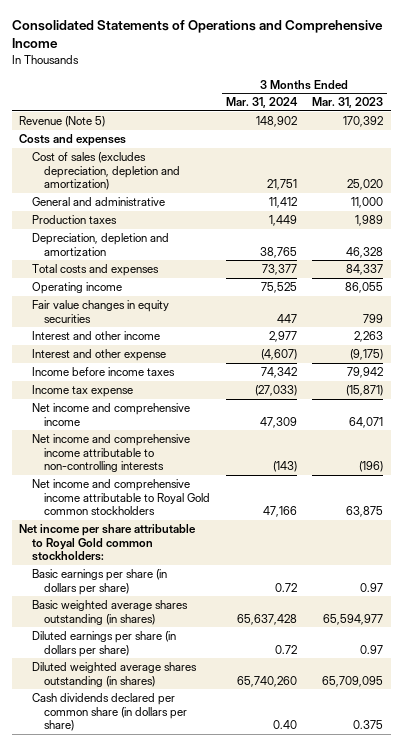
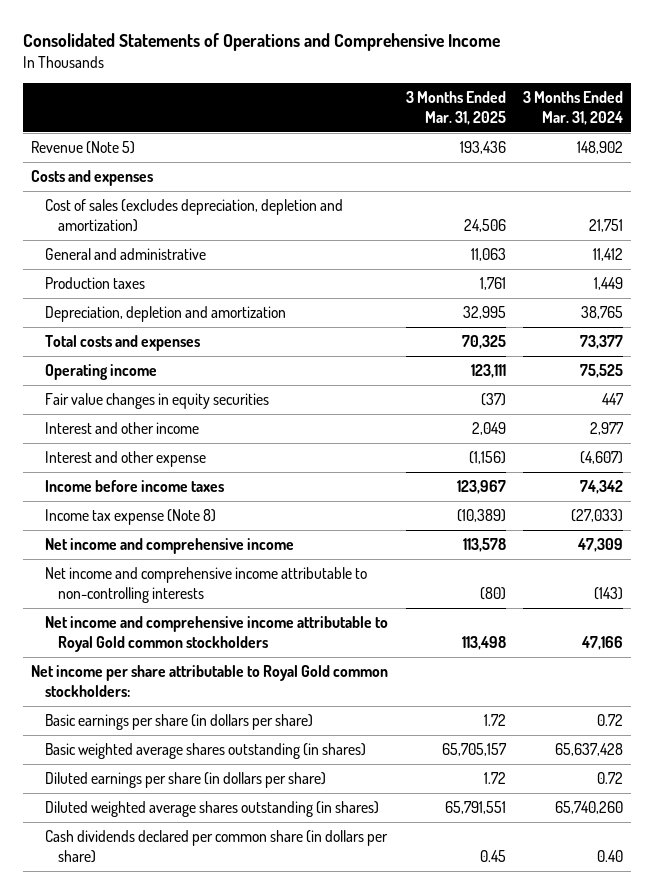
- | 3 Months Ended Mar. 31, 2024 | 3 Months Ended Mar. 31, 2023
+ | 3 Months Ended Mar. 31, 2025 | 3 Months Ended Mar. 31, 2024
- Income tax expense | (27,033) | (15,871)
+ Income tax expense (Note 8) | (10,389) | (27,033)

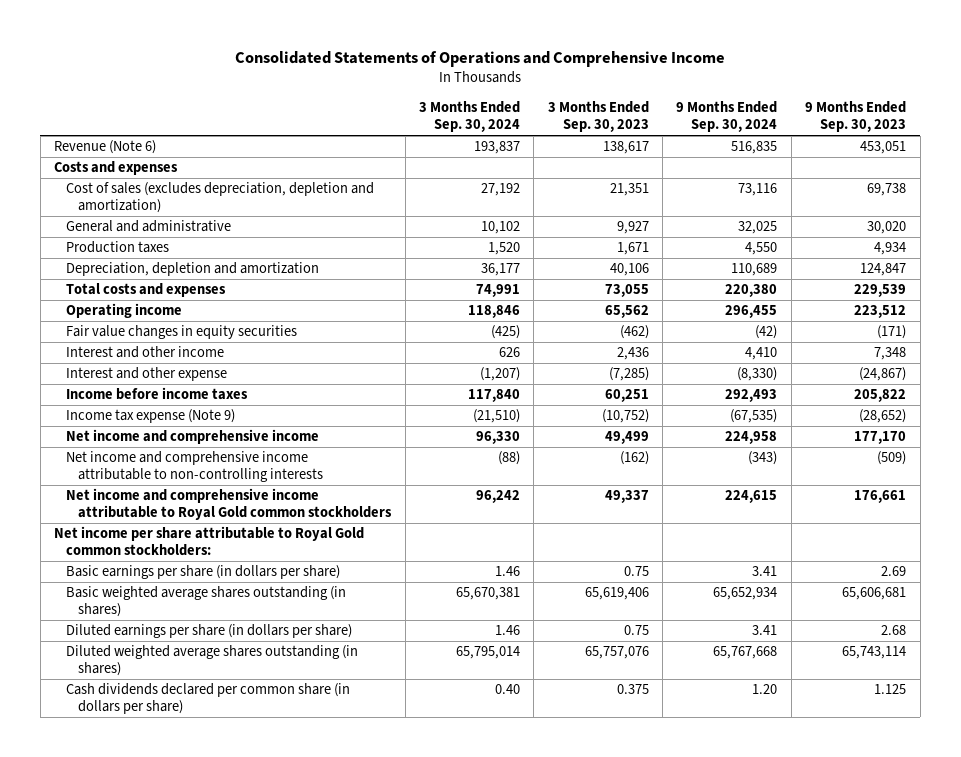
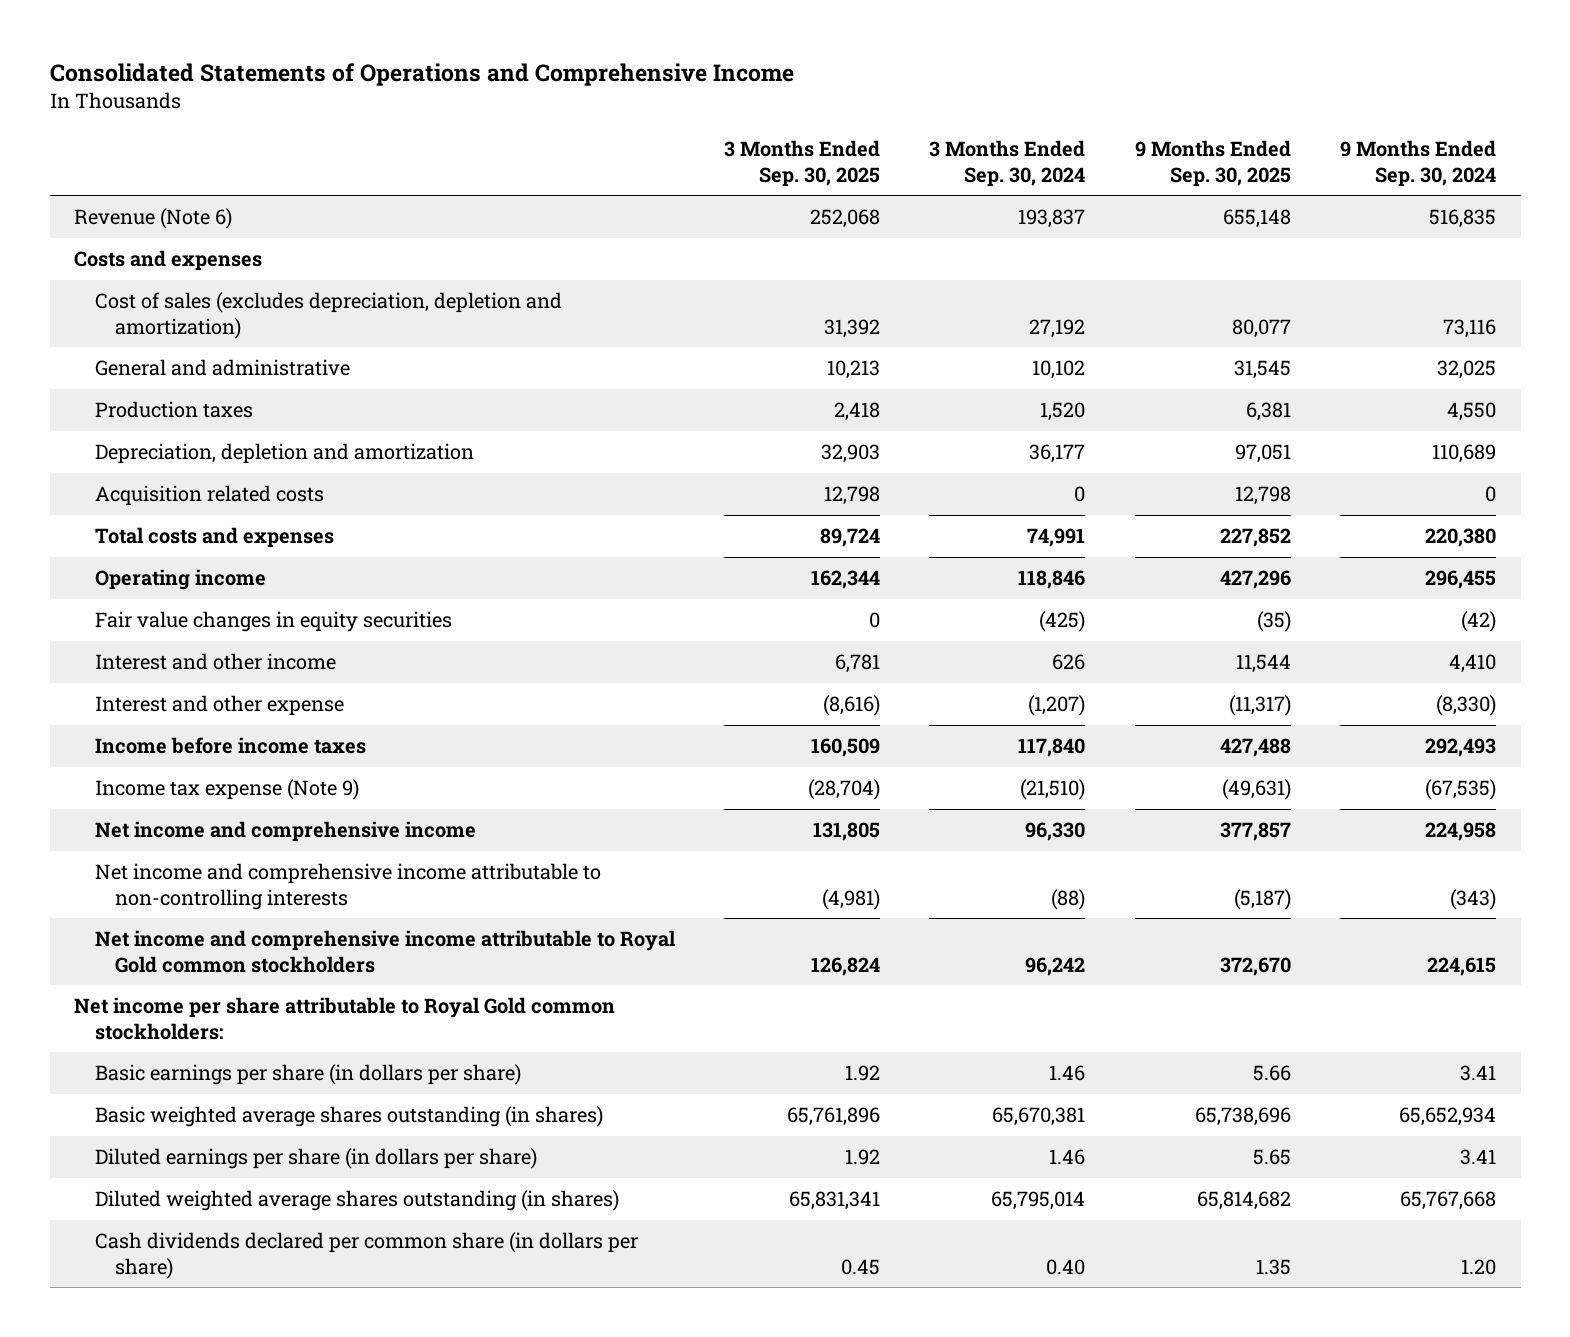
- | 3 Months Ended Sep. 30, 2024 | 3 Months Ended Sep. 30, 2023 | 9 Months Ended Sep. 30, 2024 | 9 Months Ended Sep. 30, 2023
+ | 3 Months Ended Sep. 30, 2025 | 3 Months Ended Sep. 30, 2024 | 9 Months Ended Sep. 30, 2025 | 9 Months Ended Sep. 30, 2024
+ Acquisition related costs | 12,798 | 0 | 12,798 | 0

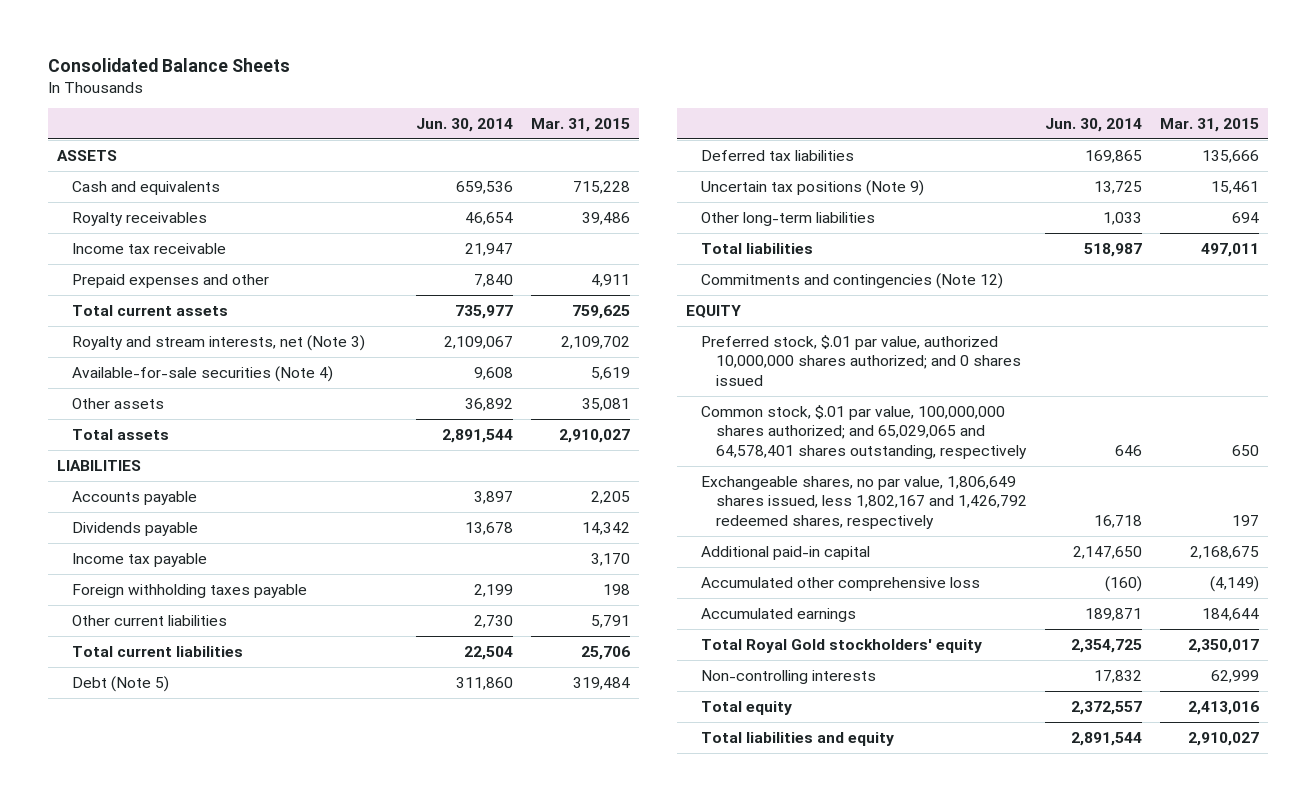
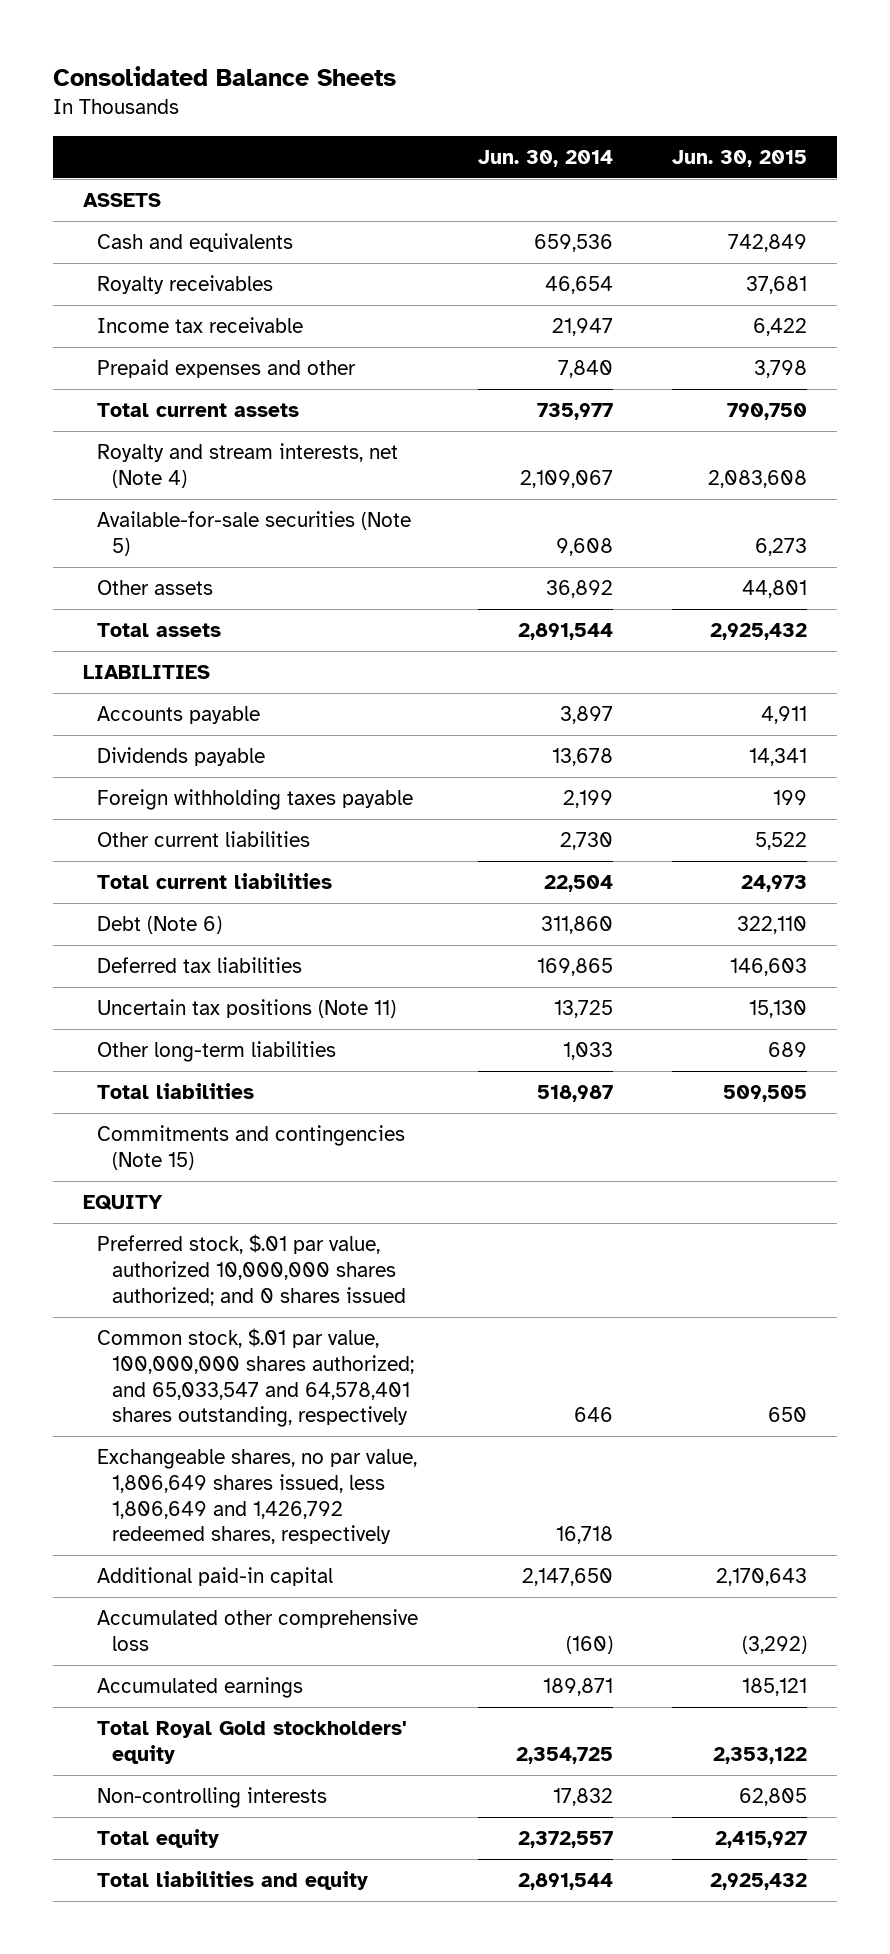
- | Jun. 30, 2014 | Mar. 31, 2015
+ | Jun. 30, 2014 | Jun. 30, 2015
- Royalty and stream interests, net (Note 3) | 2,109,067 | 2,109,702
- Available-for-sale securities (Note 4) | 9,608 | 5,619
+ Royalty and stream interests, net (Note 4) | 2,109,067 | 2,083,608
+ Available-for-sale securities (Note 5) | 9,608 | 6,273
- Income tax payable | | 3,170
- Debt (Note 5) | 311,860 | 319,484
+ Debt (Note 6) | 311,860 | 322,110
- Uncertain tax positions (Note 9) | 13,725 | 15,461
+ Uncertain tax positions (Note 11) | 13,725 | 15,130
- Commitments and contingencies (Note 12)
+ Commitments and contingencies (Note 15)
- Common stock, $.01 par value, 100,000,000 shares authorized; and 65,029,065 and 64,578,401 shares outstanding, respectively | 646 | 650
- Exchangeable shares, no par value, 1,806,649 shares issued, less 1,802,167 and 1,426,792 redeemed shares, respectively | 16,718 | 197
+ Common stock, $.01 par value, 100,000,000 shares authorized; and 65,033,547 and 64,578,401 shares outstanding, respectively | 646 | 650
+ Exchangeable shares, no par value, 1,806,649 shares issued, less 1,806,649 and 1,426,792 redeemed shares, respectively | 16,718 |

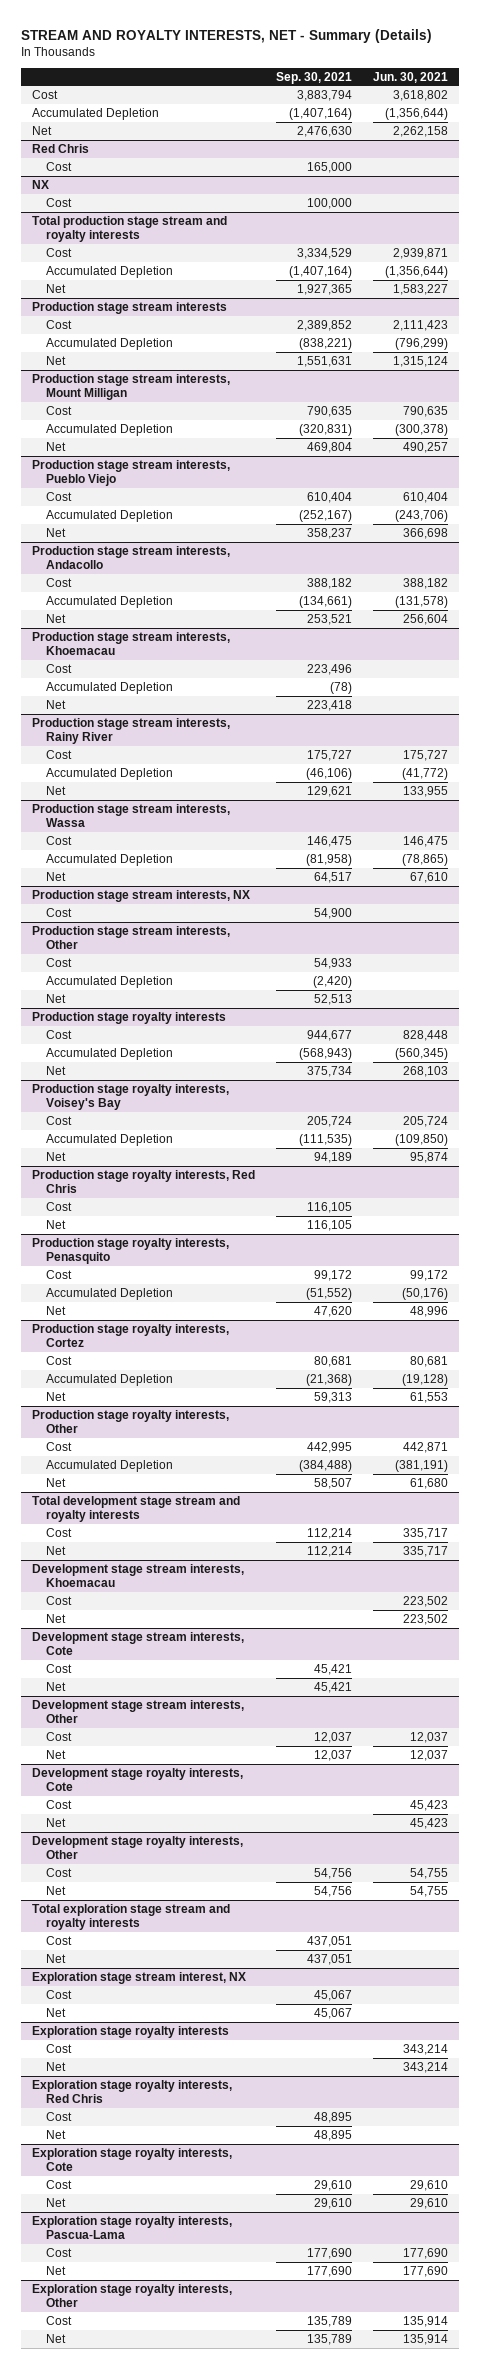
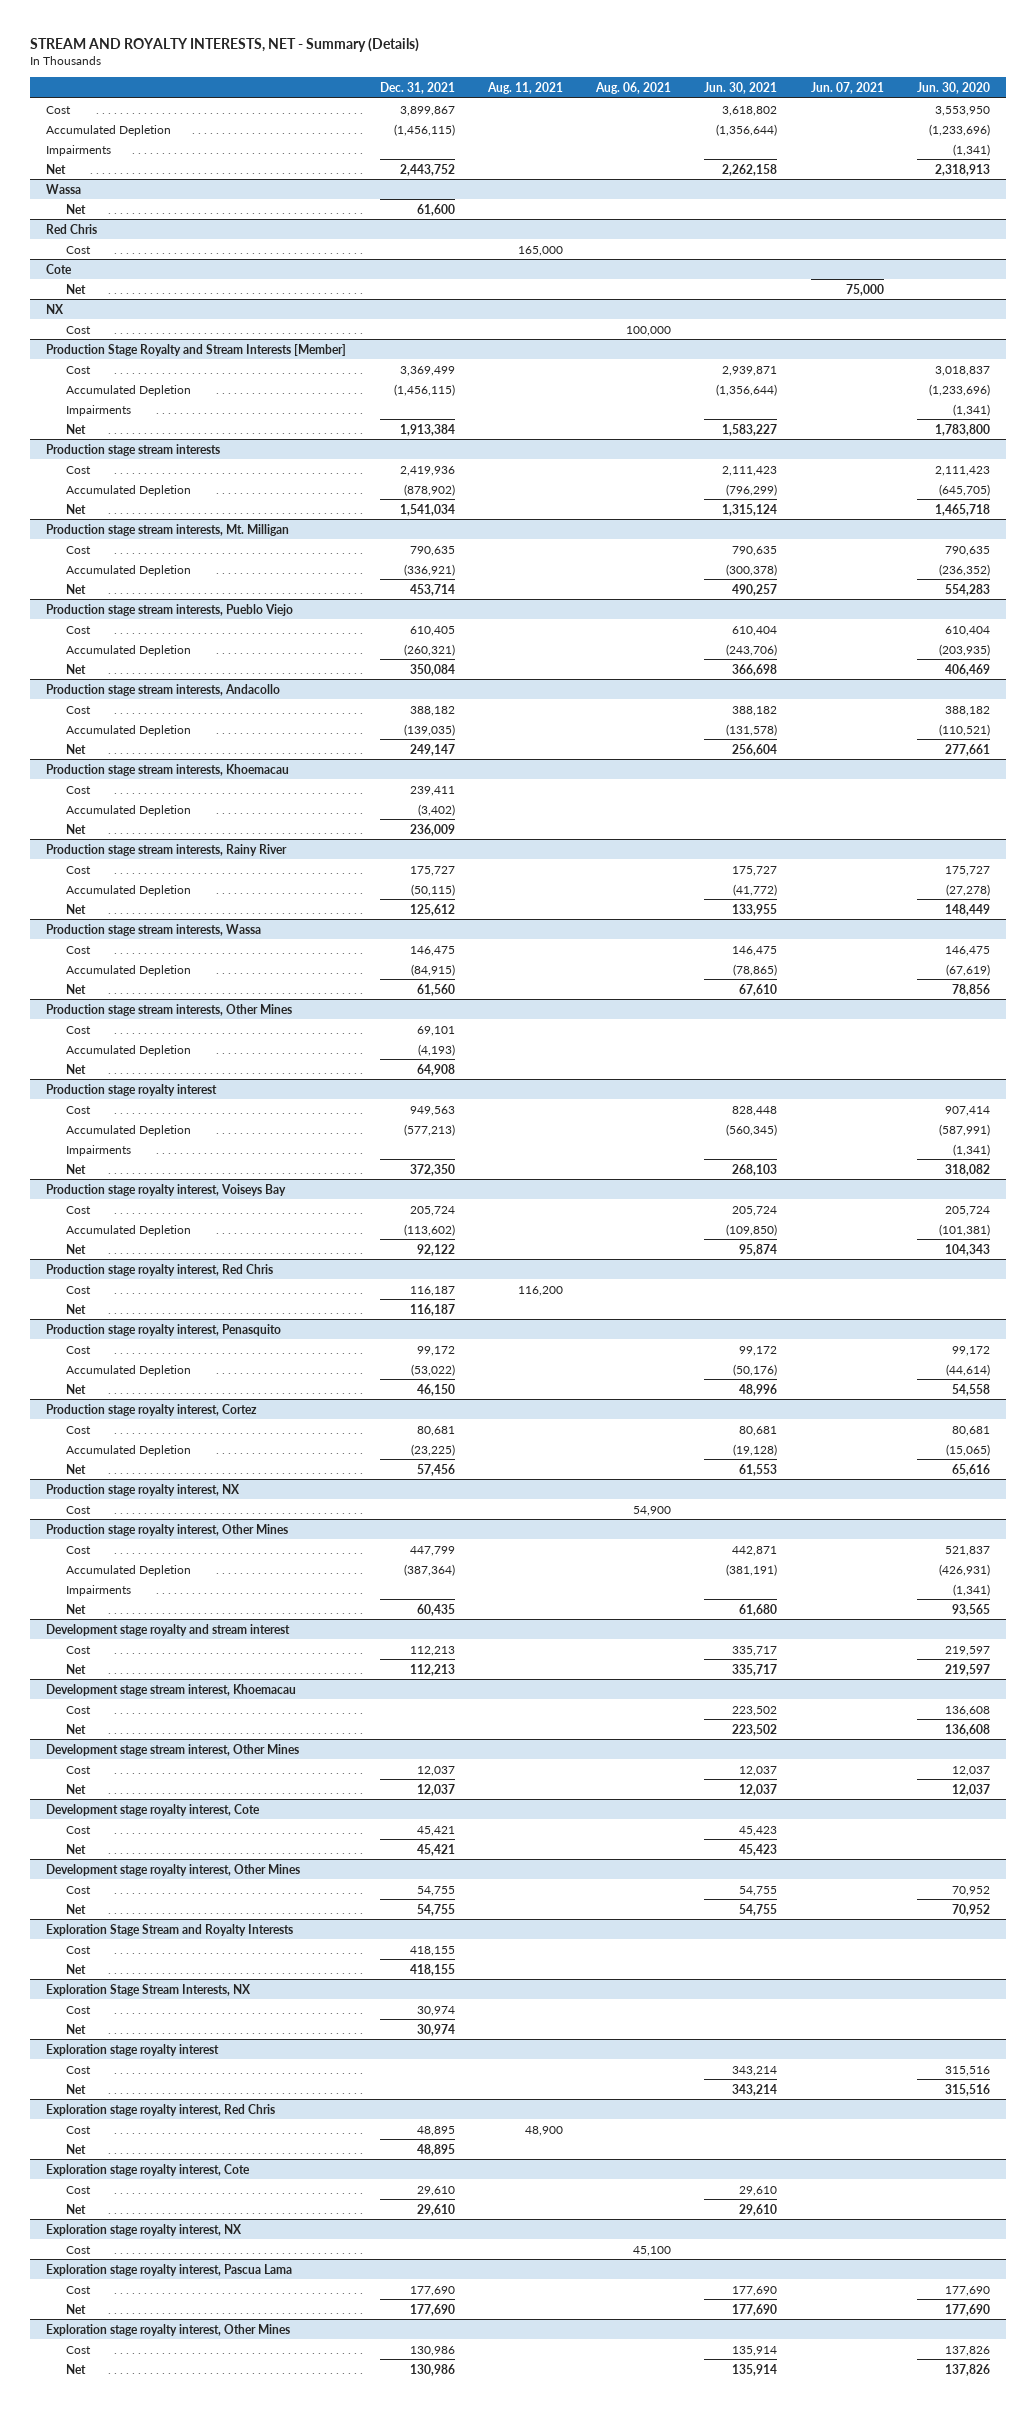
- | Sep. 30, 2021 | Jun. 30, 2021
+ | Dec. 31, 2021 | Aug. 11, 2021 | Aug. 06, 2021 | Jun. 30, 2021 | Jun. 07, 2021 | Jun. 30, 2020
+ Impairments | | | | | | (1,341)
+ Wassa
+ Net | 61,600 | | | | |
+ Cote
+ Net | | | | | 75,000 |
- Total production stage stream and royalty interests
+ Production Stage Royalty and Stream Interests [Member]
+ Impairments | | | | | | (1,341)
- Production stage stream interests, Mount Milligan
+ Production stage stream interests, Mt. Milligan
- Production stage stream interests, NX
- Cost | 54,900 |
- Production stage stream interests, Other
+ Production stage stream interests, Other Mines
- Production stage royalty interests
+ Production stage royalty interest
+ Impairments | | | | | | (1,341)
- Production stage royalty interests, Voisey's Bay
+ Production stage royalty interest, Voiseys Bay
- Production stage royalty interests, Red Chris
+ Production stage royalty interest, Red Chris
- Production stage royalty interests, Penasquito
+ Production stage royalty interest, Penasquito
- Production stage royalty interests, Cortez
+ Production stage royalty interest, Cortez
- Production stage royalty interests, Other
+ Production stage royalty interest, NX
+ Cost | | | 54,900 | | |
+ Production stage royalty interest, Other Mines
+ Impairments | | | | | | (1,341)
- Total development stage stream and royalty interests
+ Development stage royalty and stream interest
- Development stage stream interests, Khoemacau
+ Development stage stream interest, Khoemacau
- Development stage stream interests, Cote
- Cost | 45,421 |
- Net | 45,421 |
- Development stage stream interests, Other
+ Development stage stream interest, Other Mines
- Development stage royalty interests, Cote
+ Development stage royalty interest, Cote
- Development stage royalty interests, Other
+ Development stage royalty interest, Other Mines
- Total exploration stage stream and royalty interests
+ Exploration Stage Stream and Royalty Interests
- Exploration stage stream interest, NX
+ Exploration Stage Stream Interests, NX
- Exploration stage royalty interests
+ Exploration stage royalty interest
- Exploration stage royalty interests, Red Chris
+ Exploration stage royalty interest, Red Chris
- Exploration stage royalty interests, Cote
+ Exploration stage royalty interest, Cote
- Exploration stage royalty interests, Pascua-Lama
+ Exploration stage royalty interest, NX
+ Cost | | | 45,100 | | |
+ Exploration stage royalty interest, Pascua Lama
- Exploration stage royalty interests, Other
+ Exploration stage royalty interest, Other Mines

